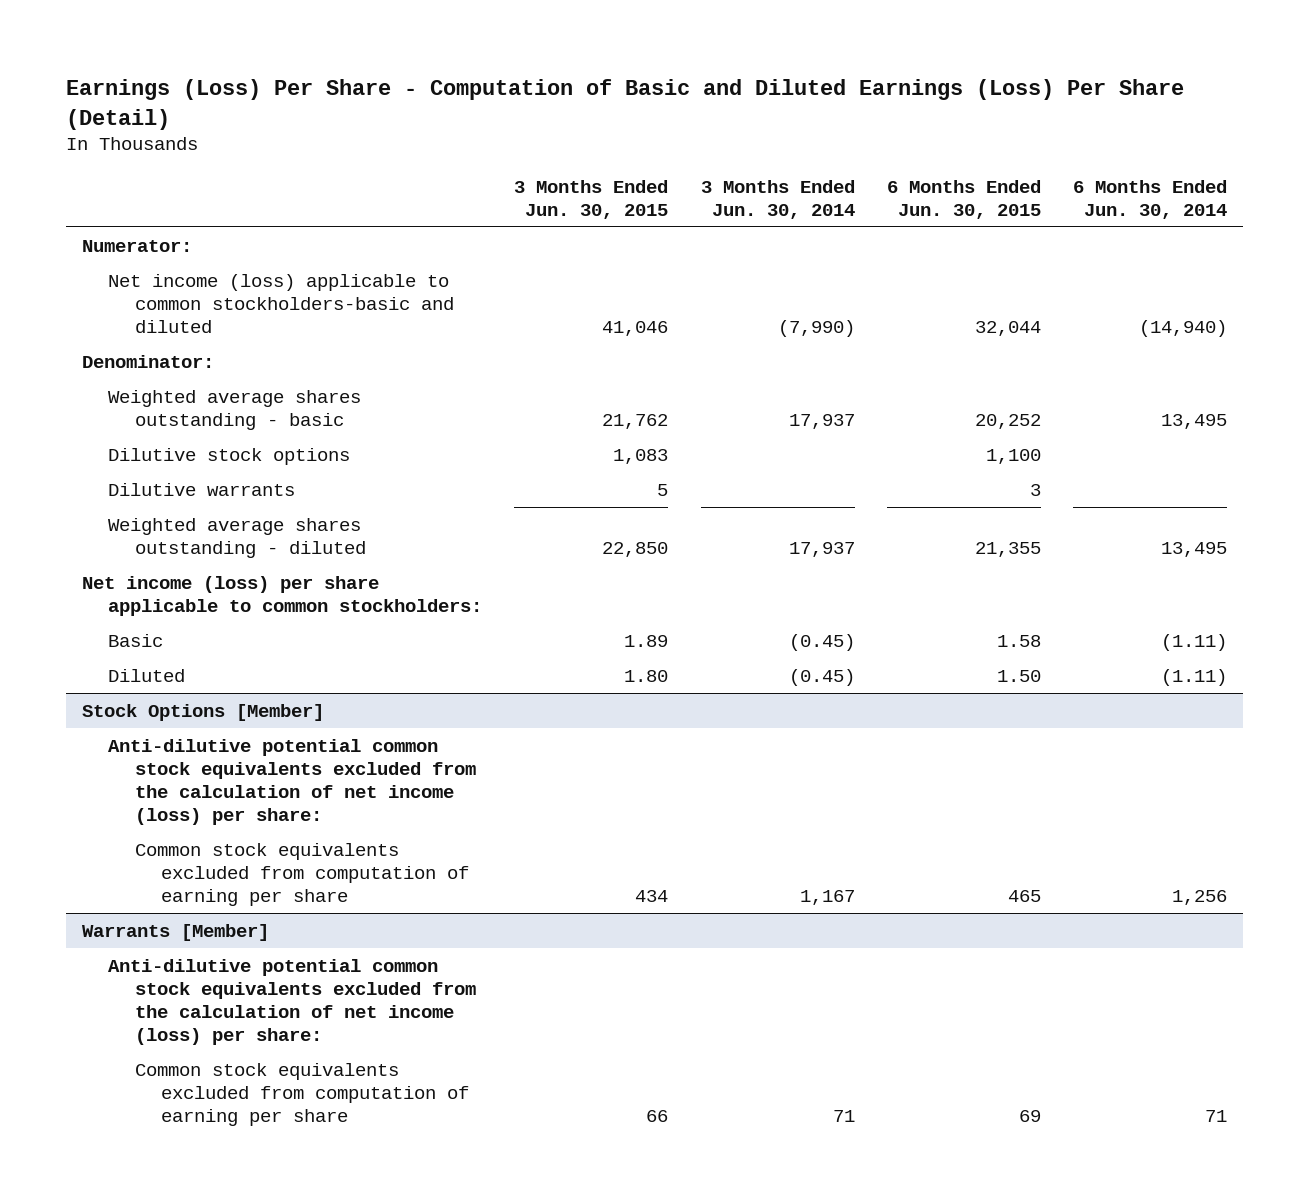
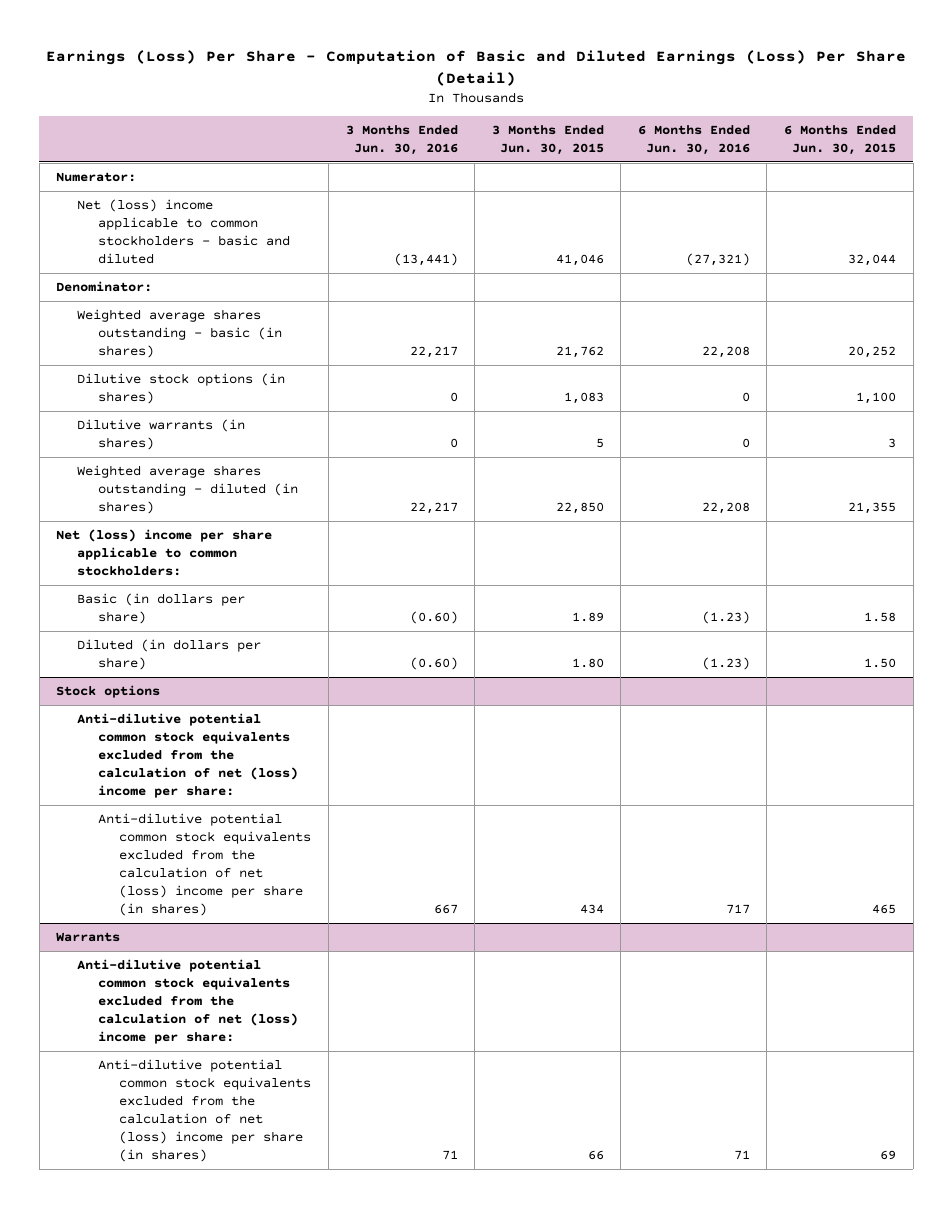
- | 3 Months Ended Jun. 30, 2015 | 3 Months Ended Jun. 30, 2014 | 6 Months Ended Jun. 30, 2015 | 6 Months Ended Jun. 30, 2014
+ | 3 Months Ended Jun. 30, 2016 | 3 Months Ended Jun. 30, 2015 | 6 Months Ended Jun. 30, 2016 | 6 Months Ended Jun. 30, 2015
- Net income (loss) applicable to common stockholders-basic and diluted | 41,046 | (7,990) | 32,044 | (14,940)
+ Net (loss) income applicable to common stockholders - basic and diluted | (13,441) | 41,046 | (27,321) | 32,044
- Weighted average shares outstanding - basic | 21,762 | 17,937 | 20,252 | 13,495
- Dilutive stock options | 1,083 | | 1,100 |
- Dilutive warrants | 5 | | 3 |
- Weighted average shares outstanding - diluted | 22,850 | 17,937 | 21,355 | 13,495
- Net income (loss) per share applicable to common stockholders:
- Basic | 1.89 | (0.45) | 1.58 | (1.11)
- Diluted | 1.80 | (0.45) | 1.50 | (1.11)
- Stock Options [Member]
- Anti-dilutive potential common stock equivalents excluded from the calculation of net income (loss) per share:
- Common stock equivalents excluded from computation of earning per share | 434 | 1,167 | 465 | 1,256
- Warrants [Member]
- Anti-dilutive potential common stock equivalents excluded from the calculation of net income (loss) per share:
- Common stock equivalents excluded from computation of earning per share | 66 | 71 | 69 | 71
+ Weighted average shares outstanding - basic (in shares) | 22,217 | 21,762 | 22,208 | 20,252
+ Dilutive stock options (in shares) | 0 | 1,083 | 0 | 1,100
+ Dilutive warrants (in shares) | 0 | 5 | 0 | 3
+ Weighted average shares outstanding - diluted (in shares) | 22,217 | 22,850 | 22,208 | 21,355
+ Net (loss) income per share applicable to common stockholders:
+ Basic (in dollars per share) | (0.60) | 1.89 | (1.23) | 1.58
+ Diluted (in dollars per share) | (0.60) | 1.80 | (1.23) | 1.50
+ Stock options
+ Anti-dilutive potential common stock equivalents excluded from the calculation of net (loss) income per share:
+ Anti-dilutive potential common stock equivalents excluded from the calculation of net (loss) income per share (in shares) | 667 | 434 | 717 | 465
+ Warrants
+ Anti-dilutive potential common stock equivalents excluded from the calculation of net (loss) income per share:
+ Anti-dilutive potential common stock equivalents excluded from the calculation of net (loss) income per share (in shares) | 71 | 66 | 71 | 69

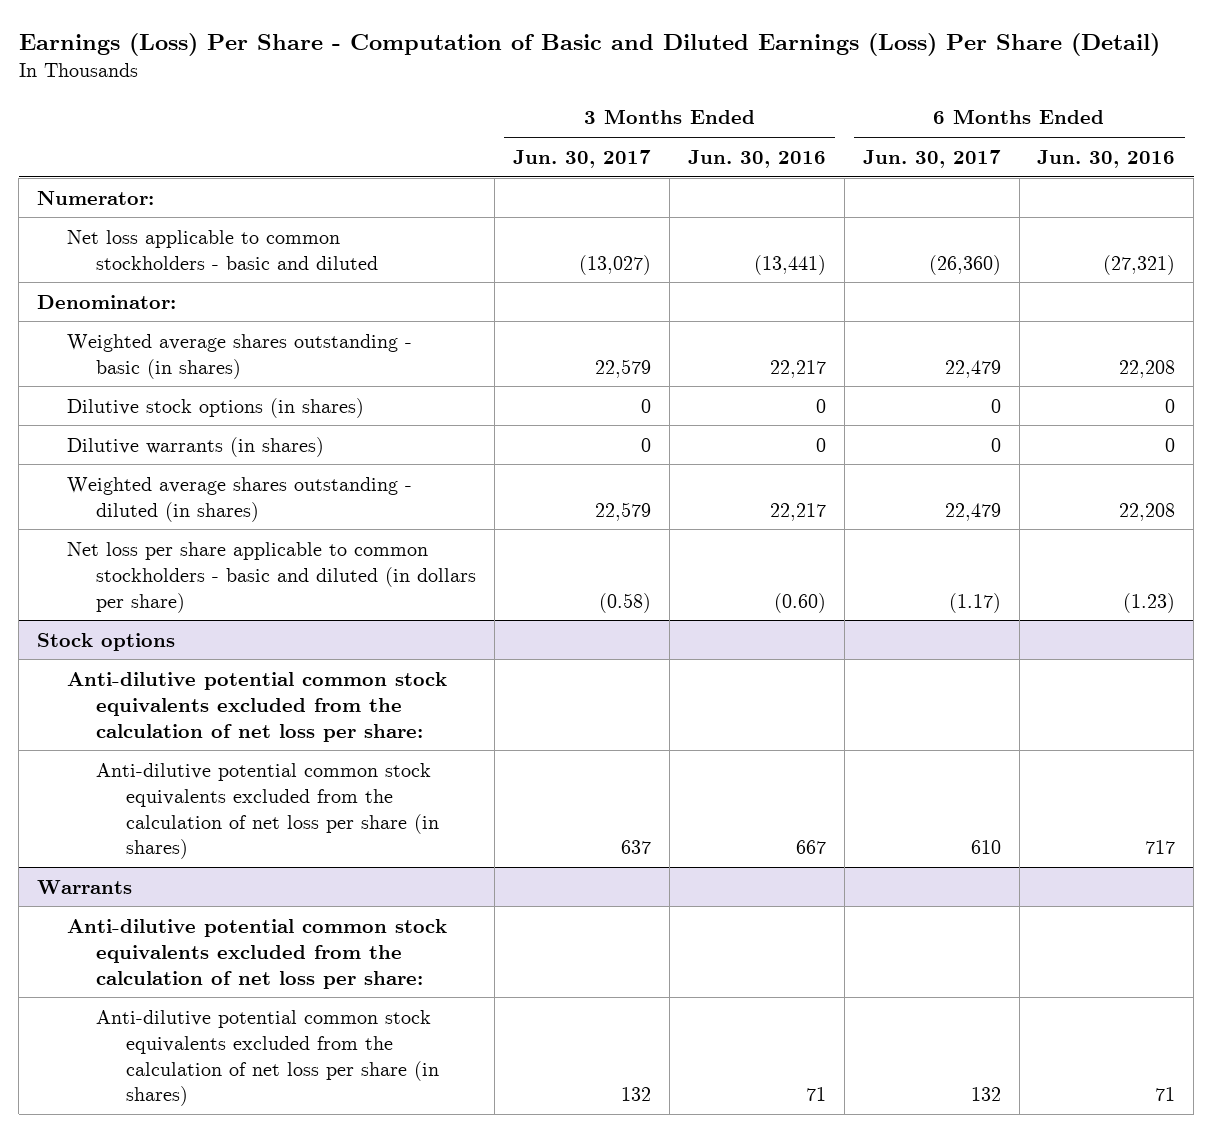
- | 3 Months Ended Jun. 30, 2016 | 3 Months Ended Jun. 30, 2015 | 6 Months Ended Jun. 30, 2016 | 6 Months Ended Jun. 30, 2015
+ | 3 Months Ended Jun. 30, 2017 | 3 Months Ended Jun. 30, 2016 | 6 Months Ended Jun. 30, 2017 | 6 Months Ended Jun. 30, 2016
- Net (loss) income applicable to common stockholders - basic and diluted | (13,441) | 41,046 | (27,321) | 32,044
+ Net loss applicable to common stockholders - basic and diluted | (13,027) | (13,441) | (26,360) | (27,321)
- Net (loss) income per share applicable to common stockholders:
- Basic (in dollars per share) | (0.60) | 1.89 | (1.23) | 1.58
- Diluted (in dollars per share) | (0.60) | 1.80 | (1.23) | 1.50
+ Net loss per share applicable to common stockholders - basic and diluted (in dollars per share) | (0.58) | (0.60) | (1.17) | (1.23)
@ Stock options
- Anti-dilutive potential common stock equivalents excluded from the calculation of net (loss) income per share:
- Anti-dilutive potential common stock equivalents excluded from the calculation of net (loss) income per share (in shares) | 667 | 434 | 717 | 465
+ Anti-dilutive potential common stock equivalents excluded from the calculation of net loss per share:
+ Anti-dilutive potential common stock equivalents excluded from the calculation of net loss per share (in shares) | 637 | 667 | 610 | 717
@ Warrants
- Anti-dilutive potential common stock equivalents excluded from the calculation of net (loss) income per share:
- Anti-dilutive potential common stock equivalents excluded from the calculation of net (loss) income per share (in shares) | 71 | 66 | 71 | 69
+ Anti-dilutive potential common stock equivalents excluded from the calculation of net loss per share:
+ Anti-dilutive potential common stock equivalents excluded from the calculation of net loss per share (in shares) | 132 | 71 | 132 | 71

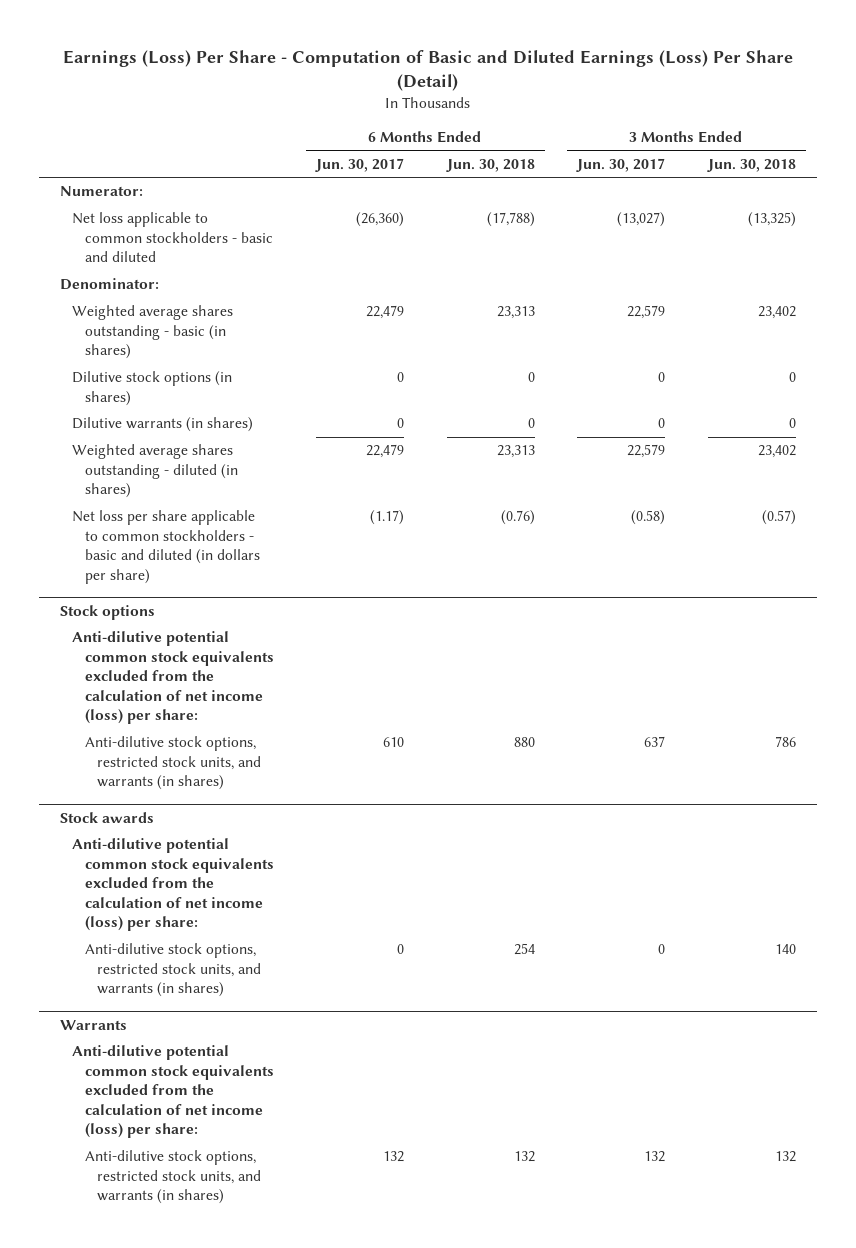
- | 3 Months Ended Jun. 30, 2017 | 3 Months Ended Jun. 30, 2016 | 6 Months Ended Jun. 30, 2017 | 6 Months Ended Jun. 30, 2016
+ | 6 Months Ended Jun. 30, 2017 | 6 Months Ended Jun. 30, 2018 | 3 Months Ended Jun. 30, 2017 | 3 Months Ended Jun. 30, 2018
@ Stock options
- Anti-dilutive potential common stock equivalents excluded from the calculation of net loss per share:
- Anti-dilutive potential common stock equivalents excluded from the calculation of net loss per share (in shares) | 637 | 667 | 610 | 717
+ Anti-dilutive potential common stock equivalents excluded from the calculation of net income (loss) per share:
+ Anti-dilutive stock options, restricted stock units, and warrants (in shares) | 610 | 880 | 637 | 786
+ Stock awards
+ Anti-dilutive potential common stock equivalents excluded from the calculation of net income (loss) per share:
+ Anti-dilutive stock options, restricted stock units, and warrants (in shares) | 0 | 254 | 0 | 140
@ Warrants
- Anti-dilutive potential common stock equivalents excluded from the calculation of net loss per share:
- Anti-dilutive potential common stock equivalents excluded from the calculation of net loss per share (in shares) | 132 | 71 | 132 | 71
+ Anti-dilutive potential common stock equivalents excluded from the calculation of net income (loss) per share:
+ Anti-dilutive stock options, restricted stock units, and warrants (in shares) | 132 | 132 | 132 | 132

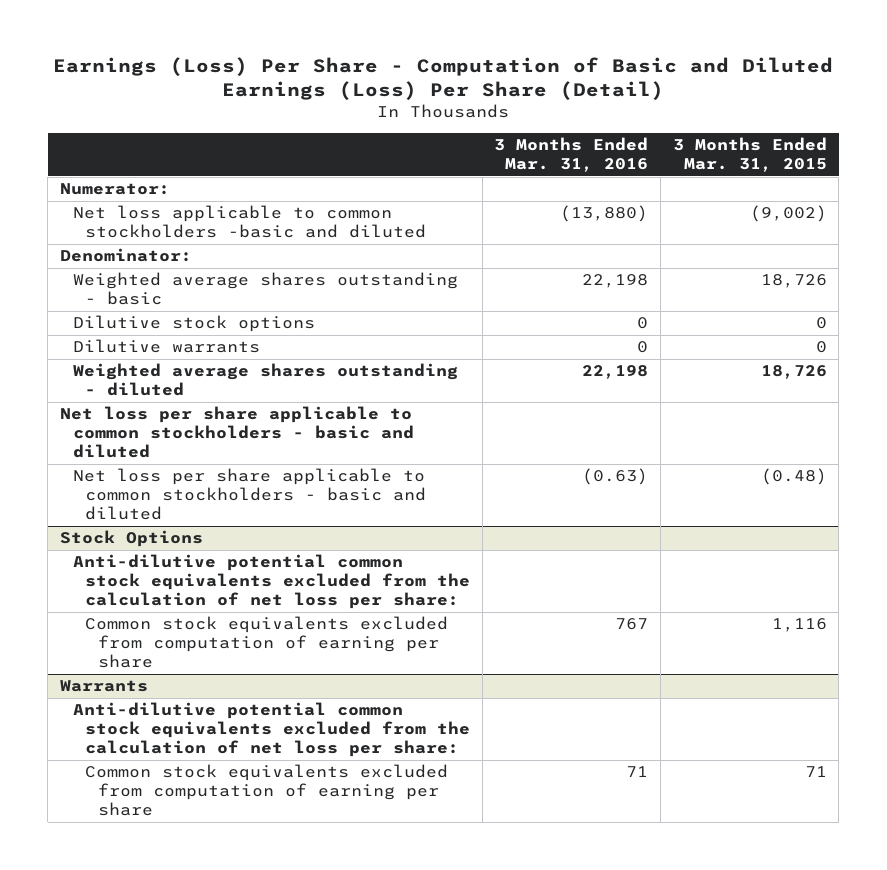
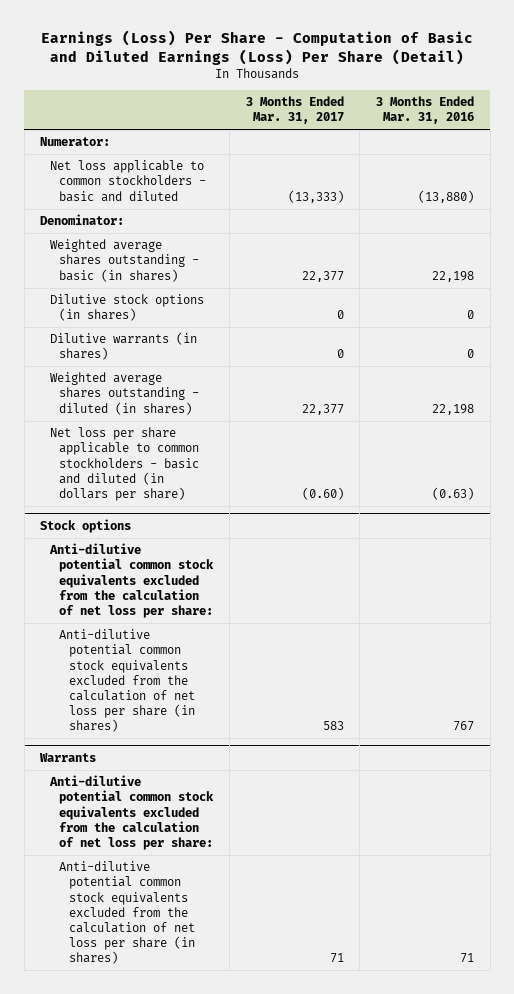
- | 3 Months Ended Mar. 31, 2016 | 3 Months Ended Mar. 31, 2015
+ | 3 Months Ended Mar. 31, 2017 | 3 Months Ended Mar. 31, 2016
- Net loss applicable to common stockholders -basic and diluted | (13,880) | (9,002)
+ Net loss applicable to common stockholders - basic and diluted | (13,333) | (13,880)
- Weighted average shares outstanding - basic | 22,198 | 18,726
- Dilutive stock options | 0 | 0
- Dilutive warrants | 0 | 0
- Weighted average shares outstanding - diluted | 22,198 | 18,726
- Net loss per share applicable to common stockholders - basic and diluted
- Net loss per share applicable to common stockholders - basic and diluted | (0.63) | (0.48)
- Stock Options
+ Weighted average shares outstanding - basic (in shares) | 22,377 | 22,198
+ Dilutive stock options (in shares) | 0 | 0
+ Dilutive warrants (in shares) | 0 | 0
+ Weighted average shares outstanding - diluted (in shares) | 22,377 | 22,198
+ Net loss per share applicable to common stockholders - basic and diluted (in dollars per share) | (0.60) | (0.63)
+ Stock options
- Common stock equivalents excluded from computation of earning per share | 767 | 1,116
+ Anti-dilutive potential common stock equivalents excluded from the calculation of net loss per share (in shares) | 583 | 767
@ Warrants
- Common stock equivalents excluded from computation of earning per share | 71 | 71
+ Anti-dilutive potential common stock equivalents excluded from the calculation of net loss per share (in shares) | 71 | 71

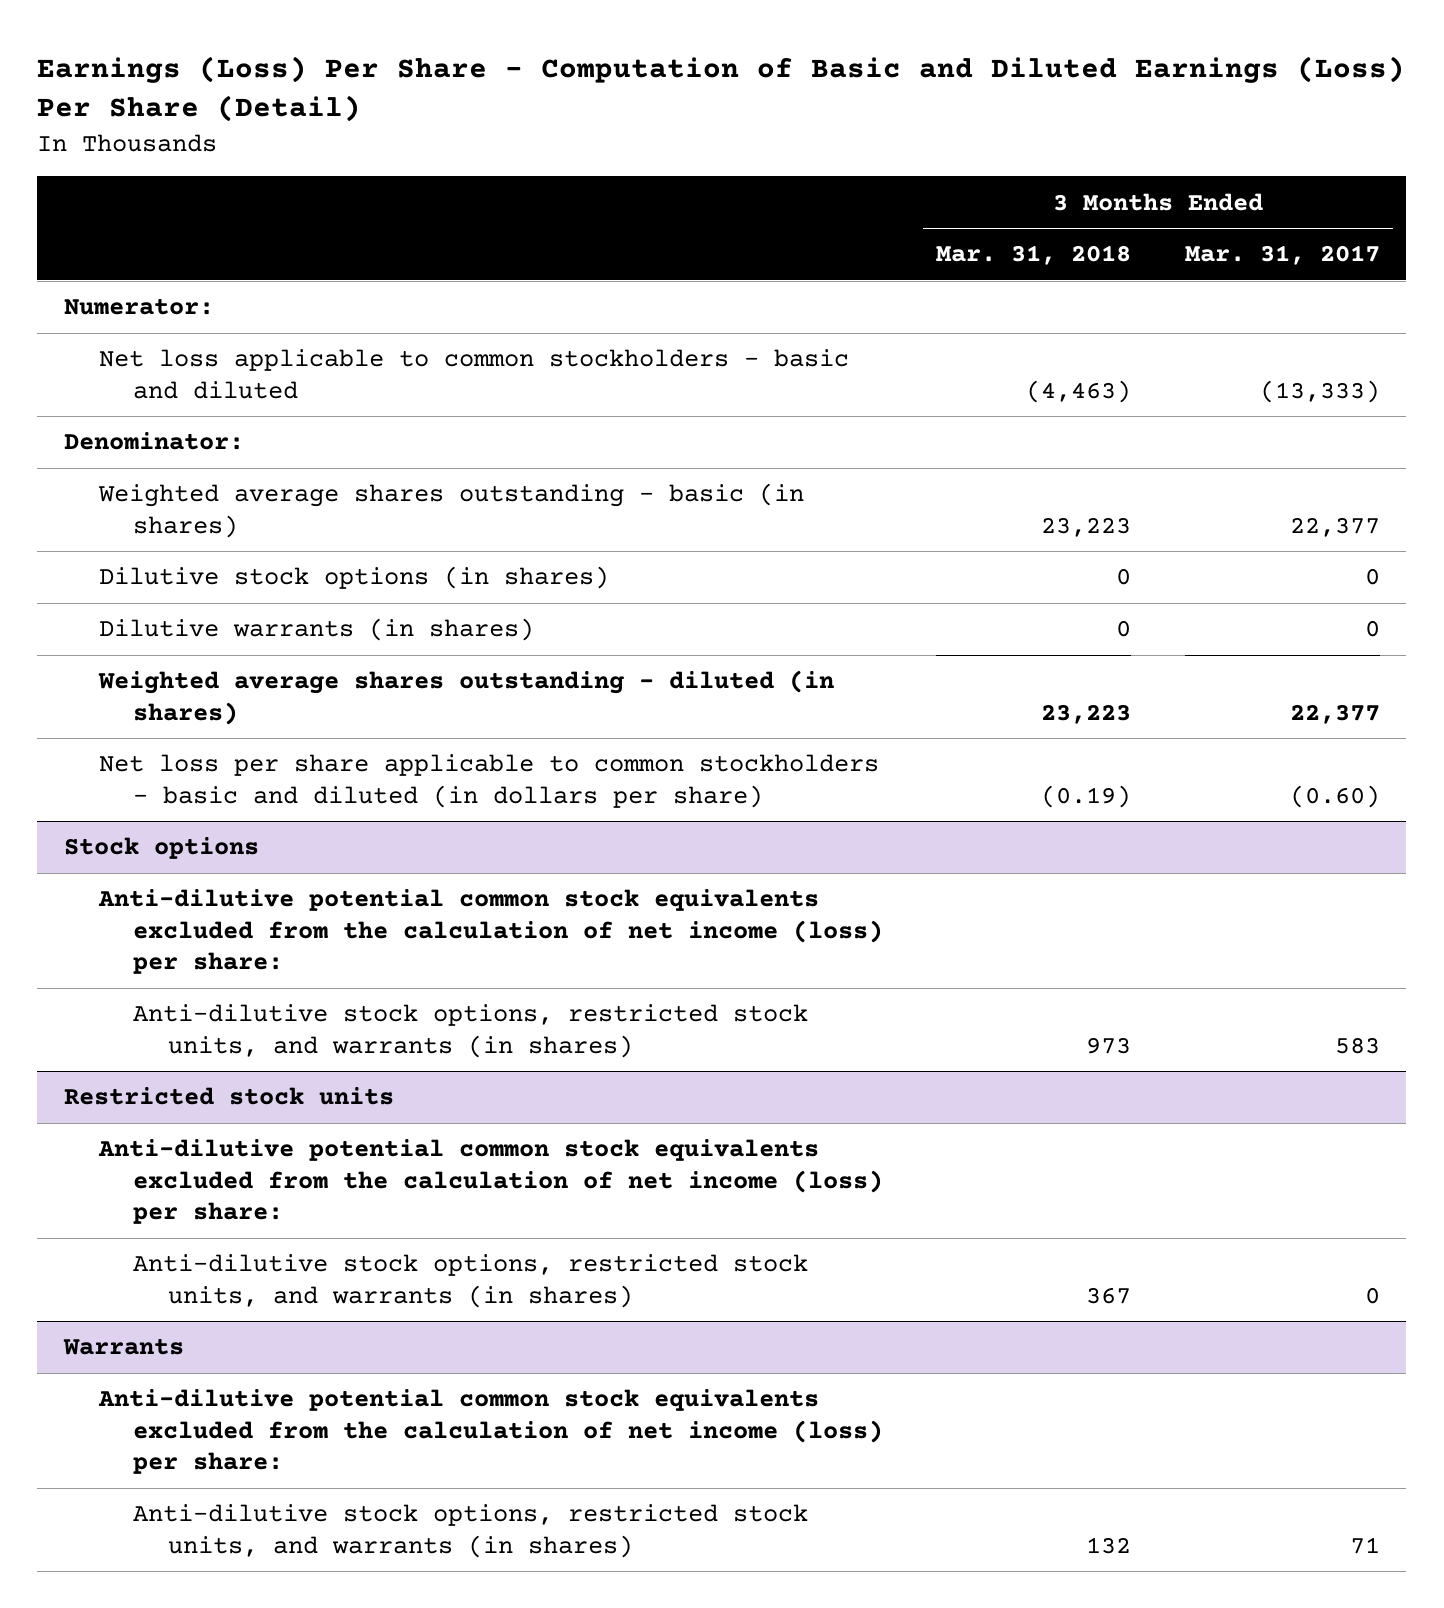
- | 3 Months Ended Mar. 31, 2017 | 3 Months Ended Mar. 31, 2016
+ | 3 Months Ended Mar. 31, 2018 | 3 Months Ended Mar. 31, 2017
@ Stock options
- Anti-dilutive potential common stock equivalents excluded from the calculation of net loss per share:
- Anti-dilutive potential common stock equivalents excluded from the calculation of net loss per share (in shares) | 583 | 767
+ Anti-dilutive potential common stock equivalents excluded from the calculation of net income (loss) per share:
+ Anti-dilutive stock options, restricted stock units, and warrants (in shares) | 973 | 583
+ Restricted stock units
+ Anti-dilutive potential common stock equivalents excluded from the calculation of net income (loss) per share:
+ Anti-dilutive stock options, restricted stock units, and warrants (in shares) | 367 | 0
@ Warrants
- Anti-dilutive potential common stock equivalents excluded from the calculation of net loss per share:
- Anti-dilutive potential common stock equivalents excluded from the calculation of net loss per share (in shares) | 71 | 71
+ Anti-dilutive potential common stock equivalents excluded from the calculation of net income (loss) per share:
+ Anti-dilutive stock options, restricted stock units, and warrants (in shares) | 132 | 71

